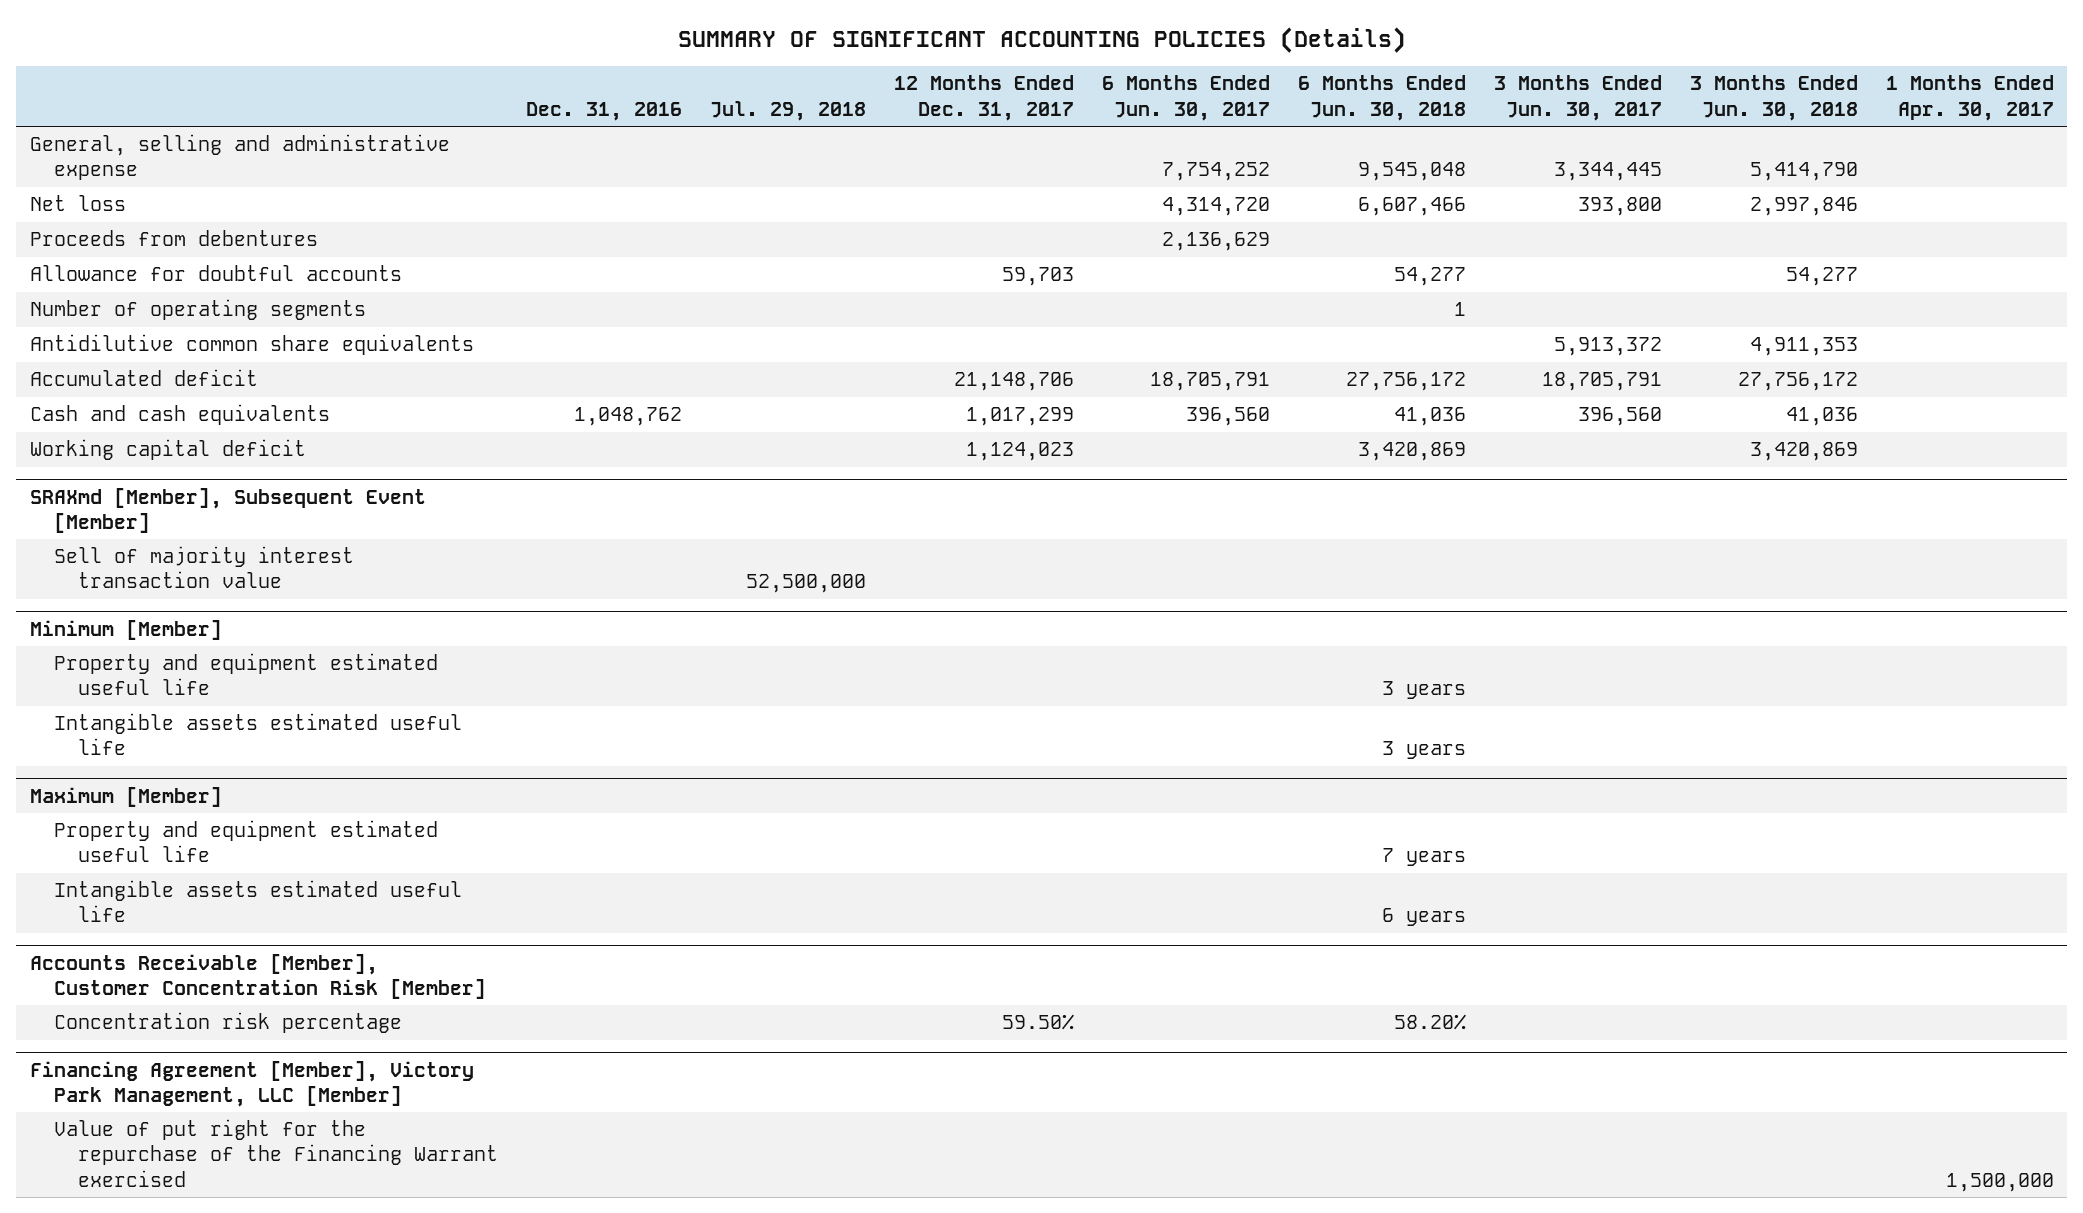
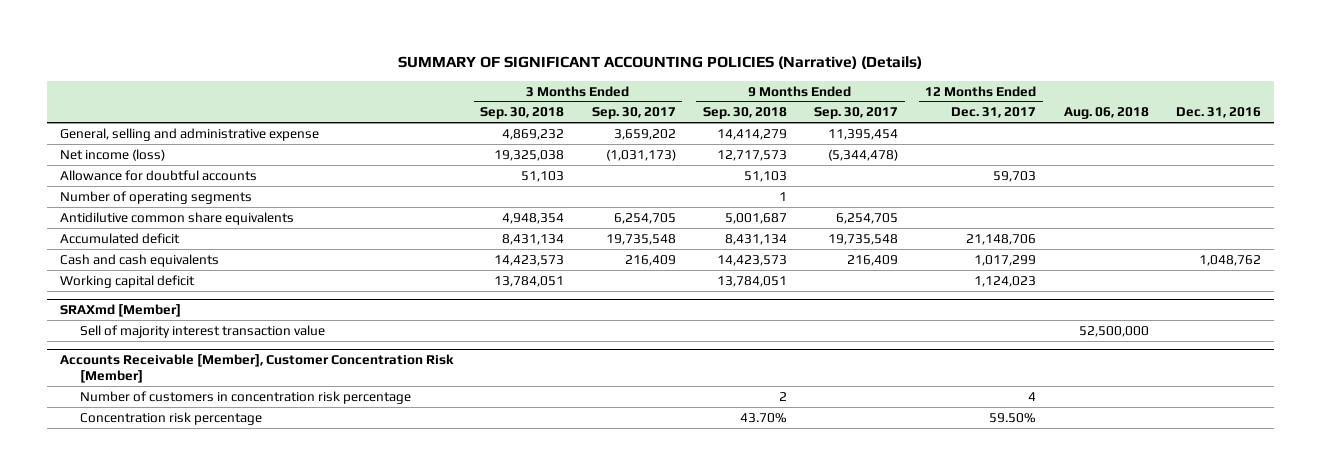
- SUMMARY OF SIGNIFICANT ACCOUNTING POLICIES (Details)
+ SUMMARY OF SIGNIFICANT ACCOUNTING POLICIES (Narrative) (Details)
- | Dec. 31, 2016 | Jul. 29, 2018 | 12 Months Ended Dec. 31, 2017 | 6 Months Ended Jun. 30, 2017 | 6 Months Ended Jun. 30, 2018 | 3 Months Ended Jun. 30, 2017 | 3 Months Ended Jun. 30, 2018 | 1 Months Ended Apr. 30, 2017
+ | 3 Months Ended Sep. 30, 2018 | 3 Months Ended Sep. 30, 2017 | 9 Months Ended Sep. 30, 2018 | 9 Months Ended Sep. 30, 2017 | 12 Months Ended Dec. 31, 2017 | Aug. 06, 2018 | Dec. 31, 2016
- Net loss | | | | 4,314,720 | 6,607,466 | 393,800 | 2,997,846 |
- Proceeds from debentures | | | | 2,136,629 | | | |
+ Net income (loss) | 19,325,038 | (1,031,173) | 12,717,573 | (5,344,478) | | |
- SRAXmd [Member], Subsequent Event [Member]
+ SRAXmd [Member]
- Minimum [Member]
- Property and equipment estimated useful life | | | | | 3 years | | |
- Intangible assets estimated useful life | | | | | 3 years | | |
- Maximum [Member]
- Property and equipment estimated useful life | | | | | 7 years | | |
- Intangible assets estimated useful life | | | | | 6 years | | |
@ Accounts Receivable [Member], Customer Concentration Risk [Member]
+ Number of customers in concentration risk percentage | | | 2 | | 4 | |
- Financing Agreement [Member], Victory Park Management, LLC [Member]
- Value of put right for the repurchase of the Financing Warrant exercised | | | | | | | | 1,500,000

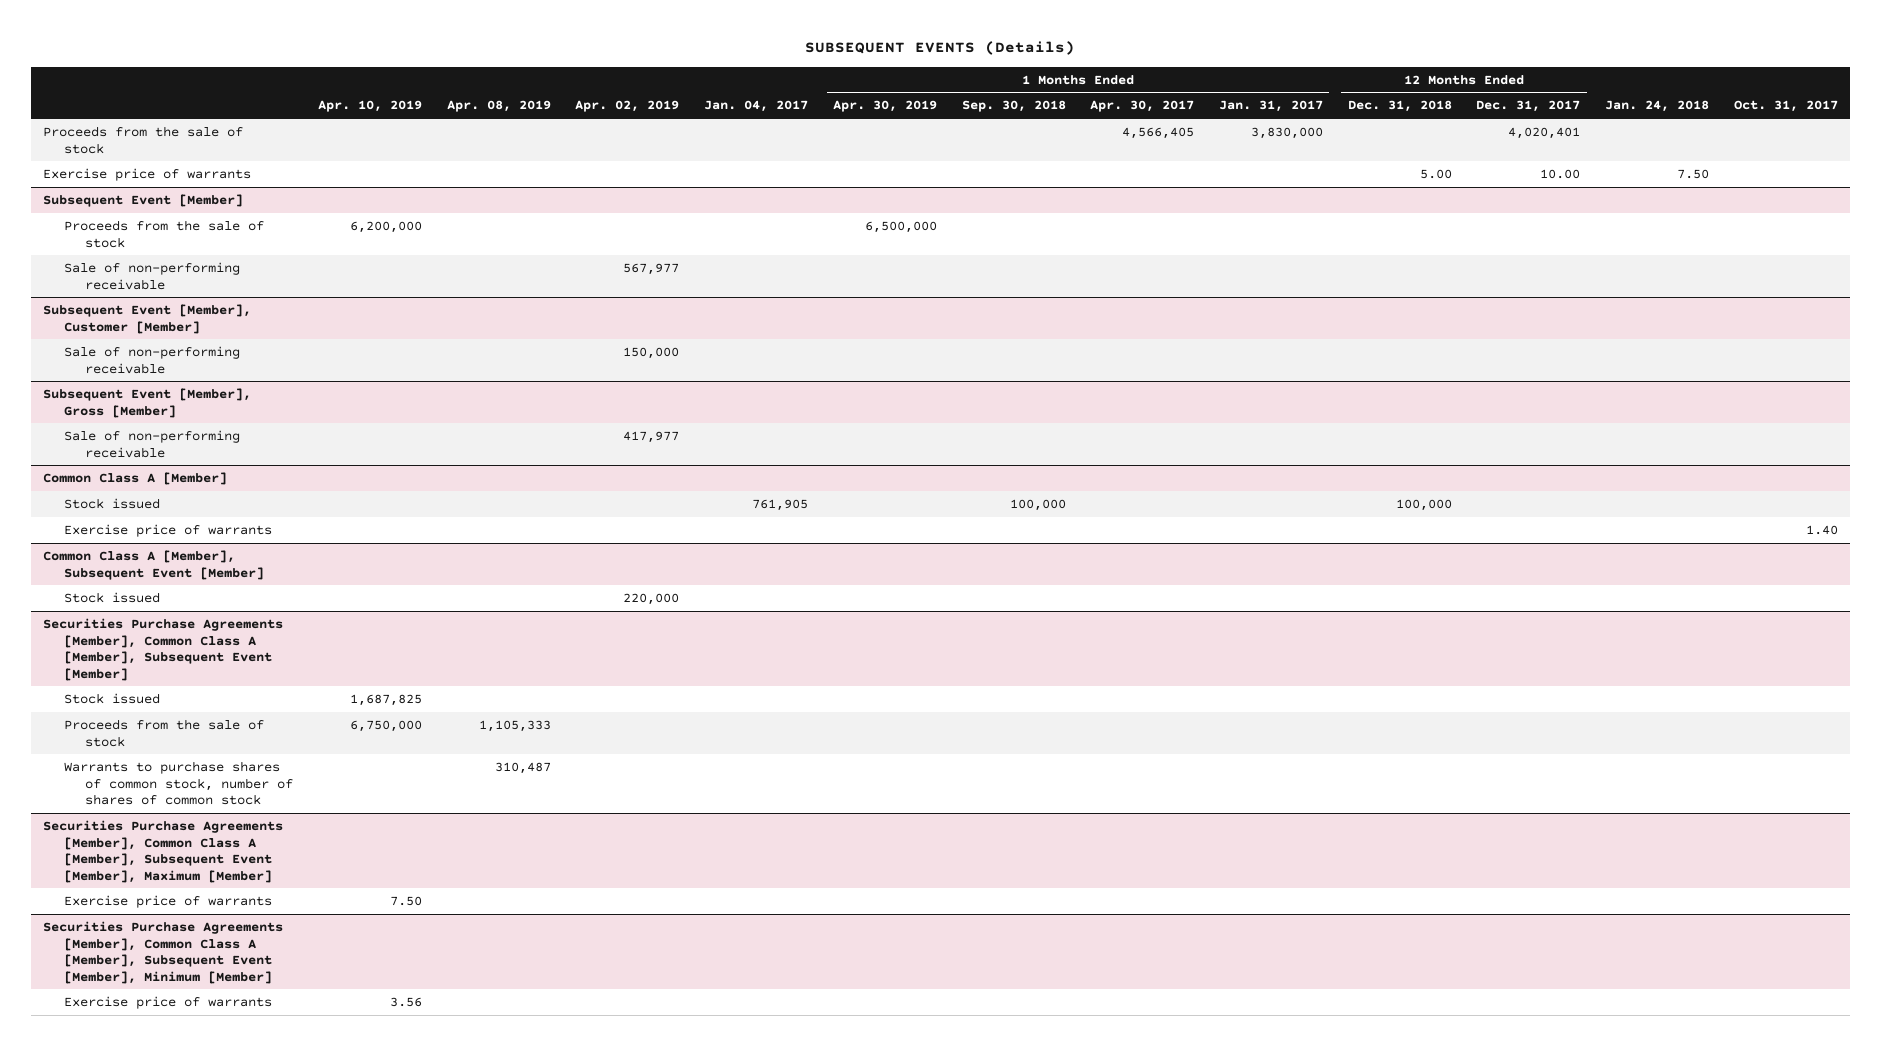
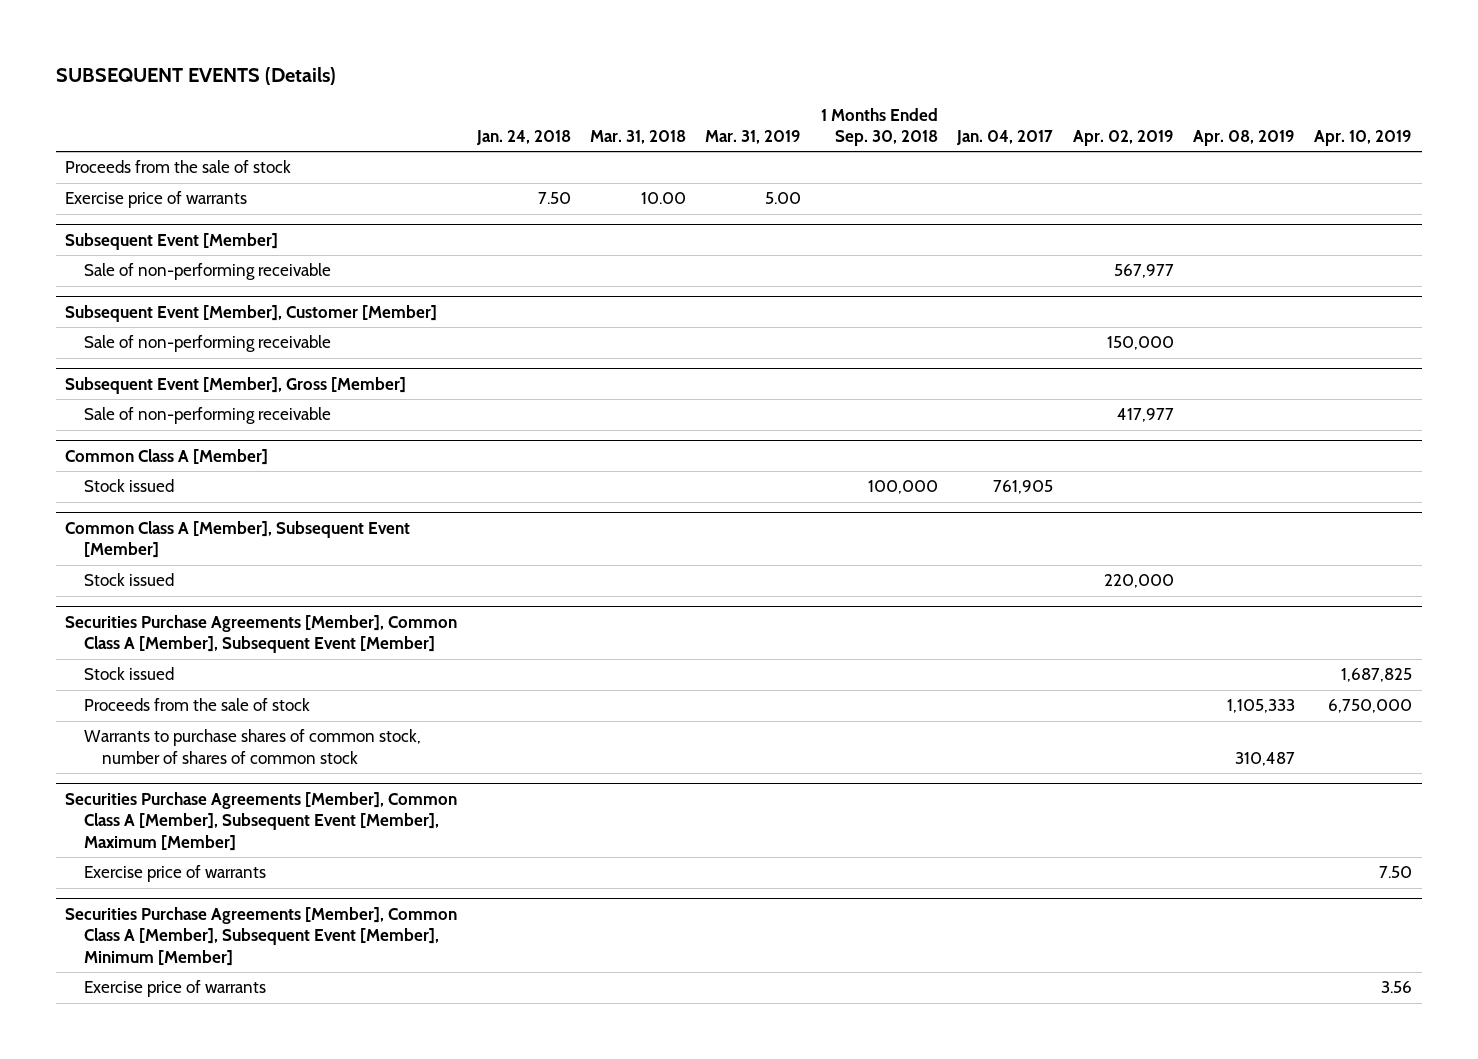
- | Apr. 10, 2019 | Apr. 08, 2019 | Apr. 02, 2019 | Jan. 04, 2017 | 1 Months Ended Apr. 30, 2019 | 1 Months Ended Sep. 30, 2018 | 1 Months Ended Apr. 30, 2017 | 1 Months Ended Jan. 31, 2017 | 12 Months Ended Dec. 31, 2018 | 12 Months Ended Dec. 31, 2017 | Jan. 24, 2018 | Oct. 31, 2017
+ | Jan. 24, 2018 | Mar. 31, 2018 | Mar. 31, 2019 | 1 Months Ended Sep. 30, 2018 | Jan. 04, 2017 | Apr. 02, 2019 | Apr. 08, 2019 | Apr. 10, 2019
@ Subsequent Event [Member]
- Proceeds from the sale of stock | 6,200,000 | | | | 6,500,000 | | | | | | |
@ Common Class A [Member]
- Exercise price of warrants | | | | | | | | | | | | 1.40

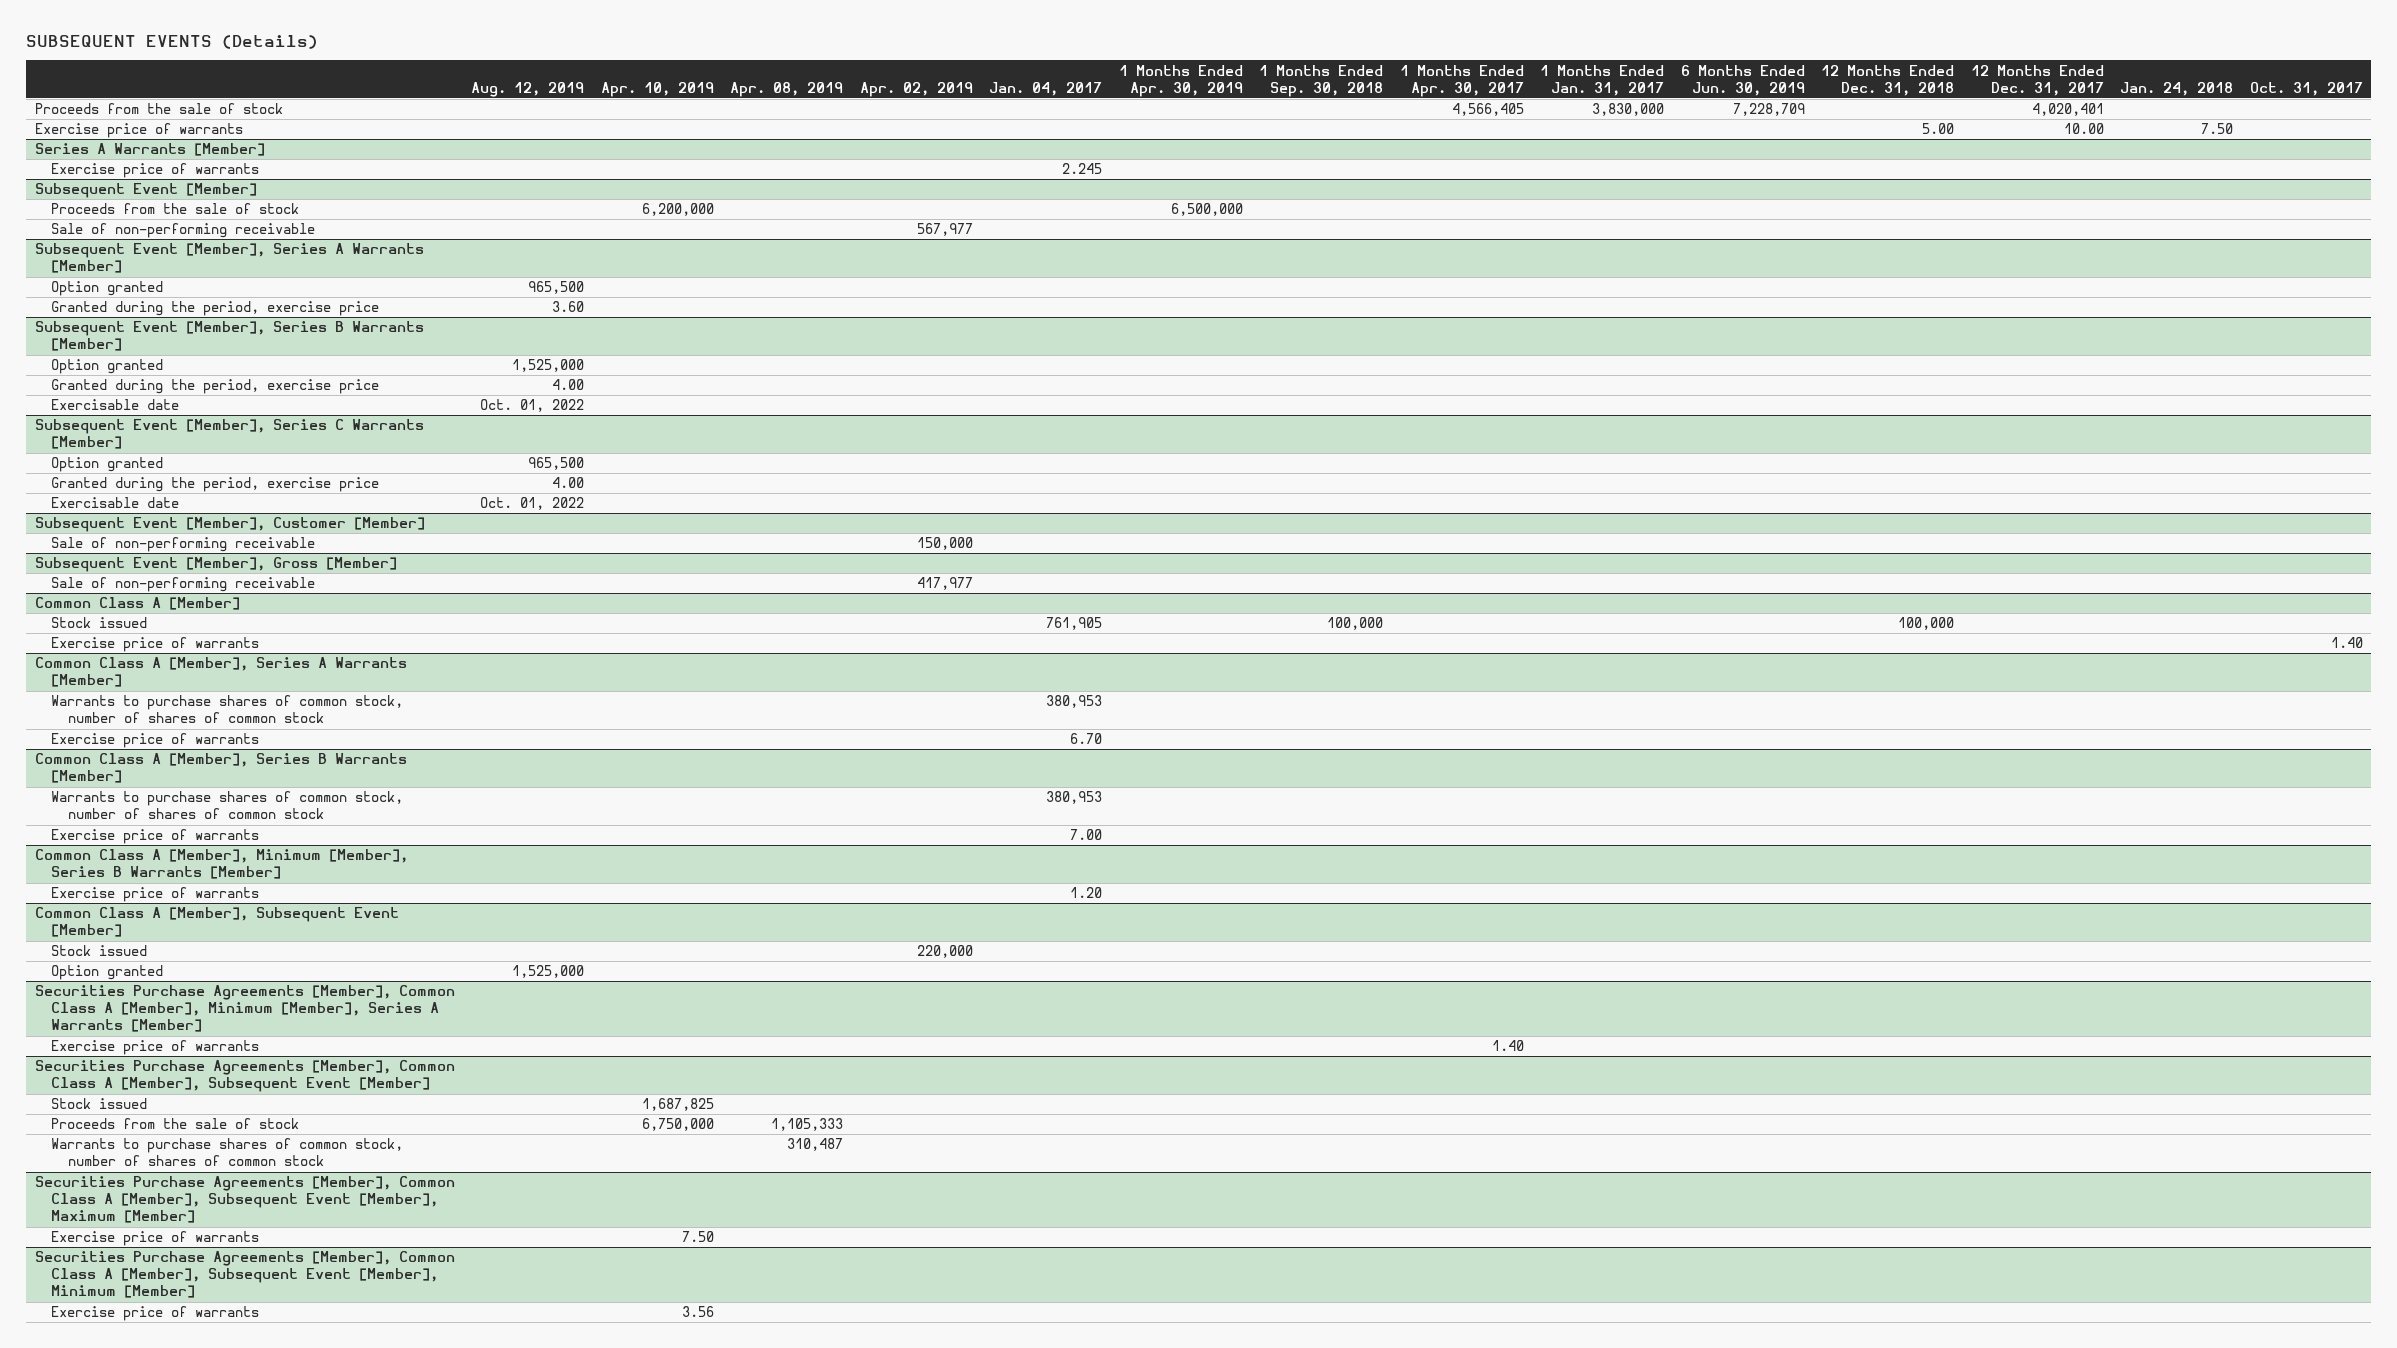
- | Jan. 24, 2018 | Mar. 31, 2018 | Mar. 31, 2019 | 1 Months Ended Sep. 30, 2018 | Jan. 04, 2017 | Apr. 02, 2019 | Apr. 08, 2019 | Apr. 10, 2019
+ | Aug. 12, 2019 | Apr. 10, 2019 | Apr. 08, 2019 | Apr. 02, 2019 | Jan. 04, 2017 | 1 Months Ended Apr. 30, 2019 | 1 Months Ended Sep. 30, 2018 | 1 Months Ended Apr. 30, 2017 | 1 Months Ended Jan. 31, 2017 | 6 Months Ended Jun. 30, 2019 | 12 Months Ended Dec. 31, 2018 | 12 Months Ended Dec. 31, 2017 | Jan. 24, 2018 | Oct. 31, 2017
+ Series A Warrants [Member]
+ Exercise price of warrants | | | | | 2.245 | | | | | | | | |
@ Subsequent Event [Member]
+ Proceeds from the sale of stock | | 6,200,000 | | | | 6,500,000 | | | | | | | |
+ Subsequent Event [Member], Series A Warrants [Member]
+ Option granted | 965,500 | | | | | | | | | | | | |
+ Granted during the period, exercise price | 3.60 | | | | | | | | | | | | |
+ Subsequent Event [Member], Series B Warrants [Member]
+ Option granted | 1,525,000 | | | | | | | | | | | | |
+ Granted during the period, exercise price | 4.00 | | | | | | | | | | | | |
+ Exercisable date | Oct. 01, 2022 | | | | | | | | | | | | |
+ Subsequent Event [Member], Series C Warrants [Member]
+ Option granted | 965,500 | | | | | | | | | | | | |
+ Granted during the period, exercise price | 4.00 | | | | | | | | | | | | |
+ Exercisable date | Oct. 01, 2022 | | | | | | | | | | | | |
@ Common Class A [Member]
+ Exercise price of warrants | | | | | | | | | | | | | | 1.40
+ Common Class A [Member], Series A Warrants [Member]
+ Warrants to purchase shares of common stock, number of shares of common stock | | | | | 380,953 | | | | | | | | |
+ Exercise price of warrants | | | | | 6.70 | | | | | | | | |
+ Common Class A [Member], Series B Warrants [Member]
+ Warrants to purchase shares of common stock, number of shares of common stock | | | | | 380,953 | | | | | | | | |
+ Exercise price of warrants | | | | | 7.00 | | | | | | | | |
+ Common Class A [Member], Minimum [Member], Series B Warrants [Member]
+ Exercise price of warrants | | | | | 1.20 | | | | | | | | |
@ Common Class A [Member], Subsequent Event [Member]
+ Option granted | 1,525,000 | | | | | | | | | | | | |
+ Securities Purchase Agreements [Member], Common Class A [Member], Minimum [Member], Series A Warrants [Member]
+ Exercise price of warrants | | | | | | | | 1.40 | | | | | |

